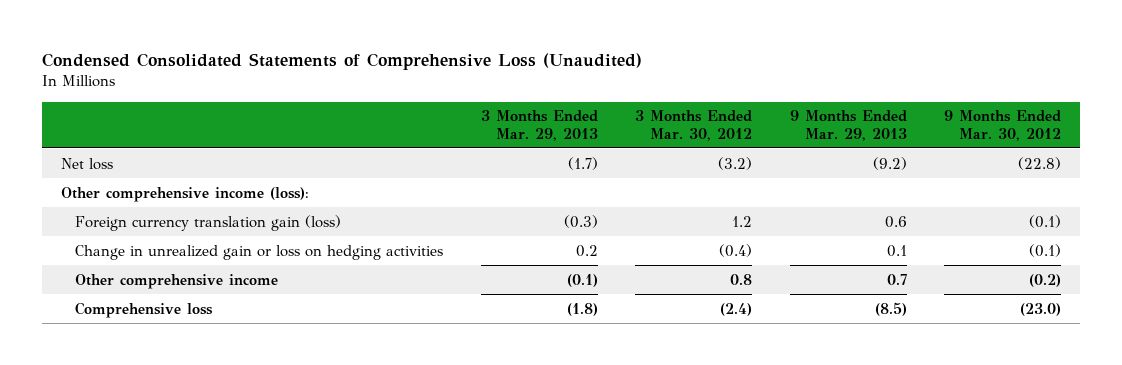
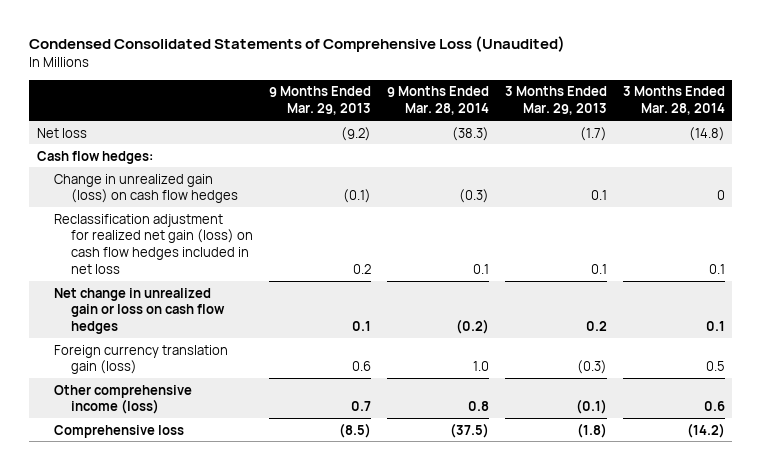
- | 3 Months Ended Mar. 29, 2013 | 3 Months Ended Mar. 30, 2012 | 9 Months Ended Mar. 29, 2013 | 9 Months Ended Mar. 30, 2012
+ | 9 Months Ended Mar. 29, 2013 | 9 Months Ended Mar. 28, 2014 | 3 Months Ended Mar. 29, 2013 | 3 Months Ended Mar. 28, 2014
- Other comprehensive income (loss):
+ Cash flow hedges:
+ Change in unrealized gain (loss) on cash flow hedges | (0.1) | (0.3) | 0.1 | 0
+ Reclassification adjustment for realized net gain (loss) on cash flow hedges included in net loss | 0.2 | 0.1 | 0.1 | 0.1
+ Net change in unrealized gain or loss on cash flow hedges | 0.1 | (0.2) | 0.2 | 0.1
- Change in unrealized gain or loss on hedging activities | 0.2 | (0.4) | 0.1 | (0.1)
- Other comprehensive income | (0.1) | 0.8 | 0.7 | (0.2)
+ Other comprehensive income (loss) | 0.7 | 0.8 | (0.1) | 0.6

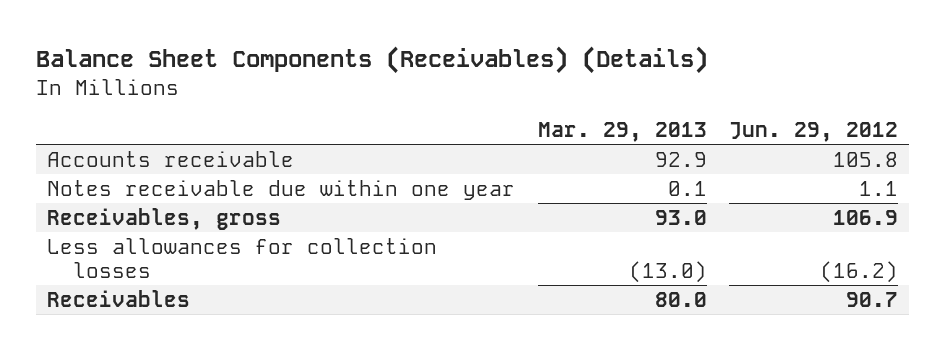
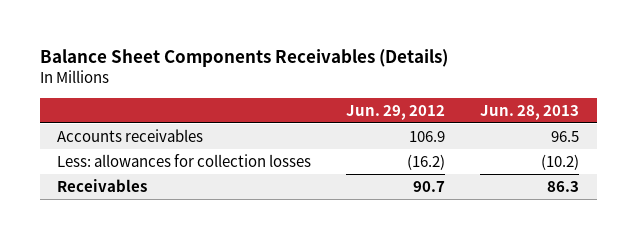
- Balance Sheet Components (Receivables) (Details)
+ Balance Sheet Components Receivables (Details)
- | Mar. 29, 2013 | Jun. 29, 2012
+ | Jun. 29, 2012 | Jun. 28, 2013
- Accounts receivable | 92.9 | 105.8
- Notes receivable due within one year | 0.1 | 1.1
- Receivables, gross | 93.0 | 106.9
- Less allowances for collection losses | (13.0) | (16.2)
+ Accounts receivables | 106.9 | 96.5
+ Less: allowances for collection losses | (16.2) | (10.2)

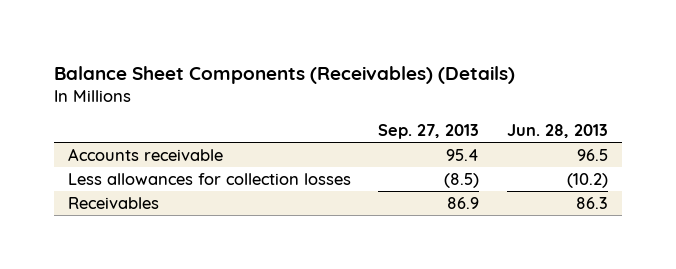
- Balance Sheet Components Receivables (Details)
+ Balance Sheet Components (Receivables) (Details)
- | Jun. 29, 2012 | Jun. 28, 2013
+ | Sep. 27, 2013 | Jun. 28, 2013
- Accounts receivables | 106.9 | 96.5
- Less: allowances for collection losses | (16.2) | (10.2)
+ Accounts receivable | 95.4 | 96.5
+ Less allowances for collection losses | (8.5) | (10.2)

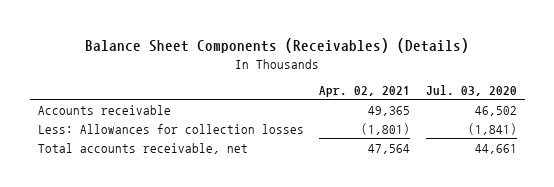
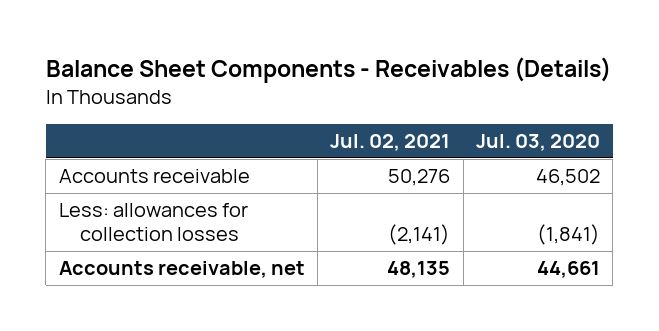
- Balance Sheet Components (Receivables) (Details)
+ Balance Sheet Components - Receivables (Details)
- | Apr. 02, 2021 | Jul. 03, 2020
+ | Jul. 02, 2021 | Jul. 03, 2020
- Less: Allowances for collection losses | (1,801) | (1,841)
- Total accounts receivable, net | 47,564 | 44,661
+ Less: allowances for collection losses | (2,141) | (1,841)
+ Accounts receivable, net | 48,135 | 44,661

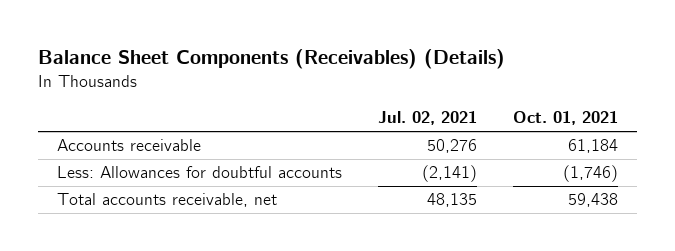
- Balance Sheet Components - Receivables (Details)
+ Balance Sheet Components (Receivables) (Details)
- | Jul. 02, 2021 | Jul. 03, 2020
+ | Jul. 02, 2021 | Oct. 01, 2021
- Less: allowances for collection losses | (2,141) | (1,841)
- Accounts receivable, net | 48,135 | 44,661
+ Less: Allowances for doubtful accounts | (2,141) | (1,746)
+ Total accounts receivable, net | 48,135 | 59,438

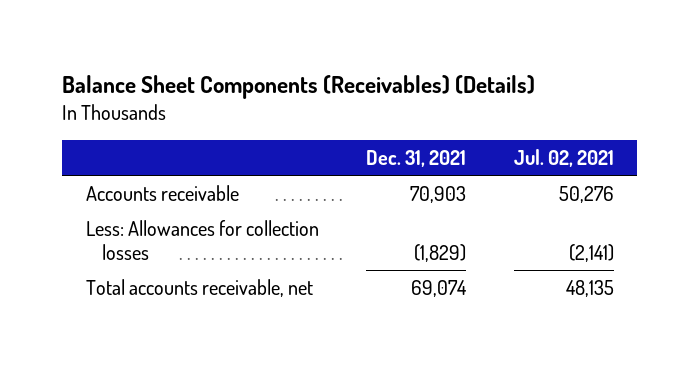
- | Jul. 02, 2021 | Oct. 01, 2021
+ | Dec. 31, 2021 | Jul. 02, 2021
- Less: Allowances for doubtful accounts | (2,141) | (1,746)
+ Less: Allowances for collection losses | (1,829) | (2,141)

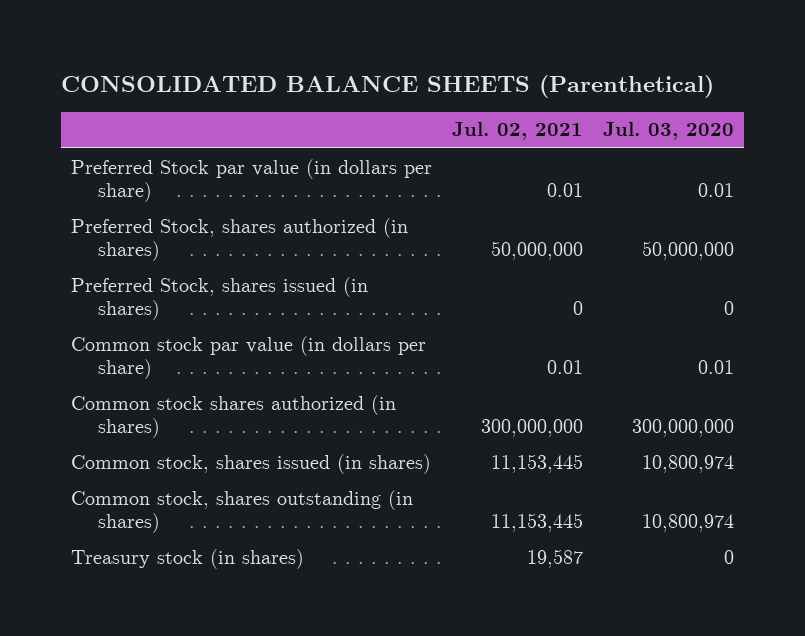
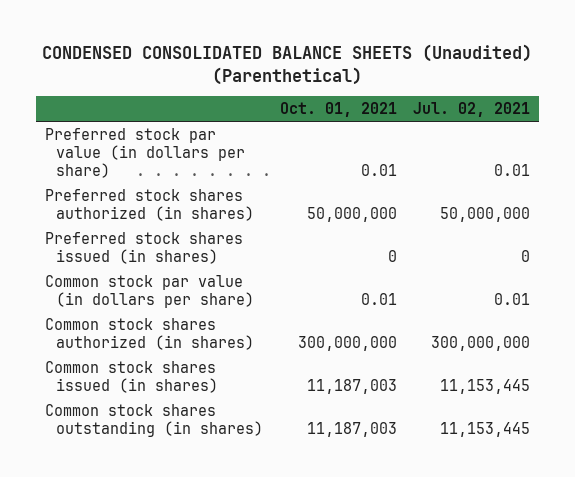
- CONSOLIDATED BALANCE SHEETS (Parenthetical)
+ CONDENSED CONSOLIDATED BALANCE SHEETS (Unaudited) (Parenthetical)
- | Jul. 02, 2021 | Jul. 03, 2020
+ | Oct. 01, 2021 | Jul. 02, 2021
- Preferred Stock par value (in dollars per share) | 0.01 | 0.01
- Preferred Stock, shares authorized (in shares) | 50,000,000 | 50,000,000
- Preferred Stock, shares issued (in shares) | 0 | 0
+ Preferred stock par value (in dollars per share) | 0.01 | 0.01
+ Preferred stock shares authorized (in shares) | 50,000,000 | 50,000,000
+ Preferred stock shares issued (in shares) | 0 | 0
- Common stock, shares issued (in shares) | 11,153,445 | 10,800,974
- Common stock, shares outstanding (in shares) | 11,153,445 | 10,800,974
- Treasury stock (in shares) | 19,587 | 0
+ Common stock shares issued (in shares) | 11,187,003 | 11,153,445
+ Common stock shares outstanding (in shares) | 11,187,003 | 11,153,445

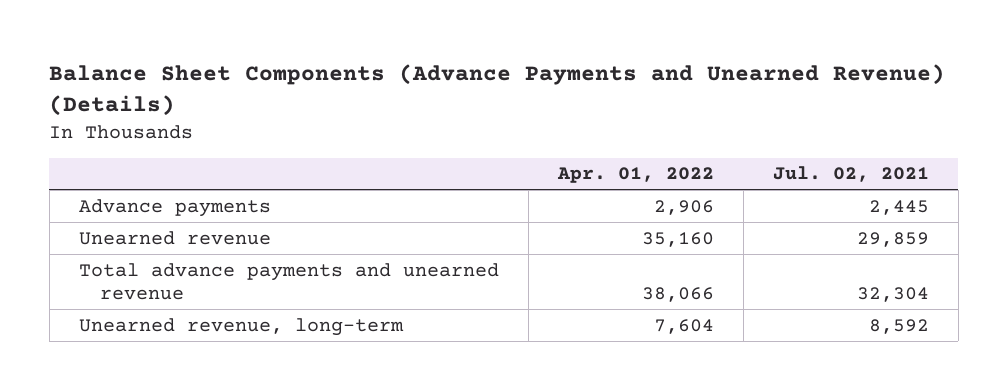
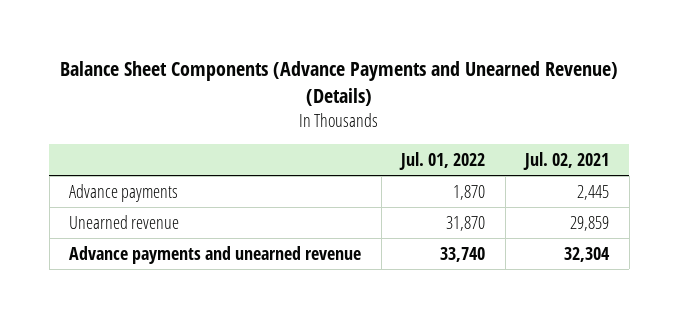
- | Apr. 01, 2022 | Jul. 02, 2021
+ | Jul. 01, 2022 | Jul. 02, 2021
- Total advance payments and unearned revenue | 38,066 | 32,304
- Unearned revenue, long-term | 7,604 | 8,592
+ Advance payments and unearned revenue | 33,740 | 32,304

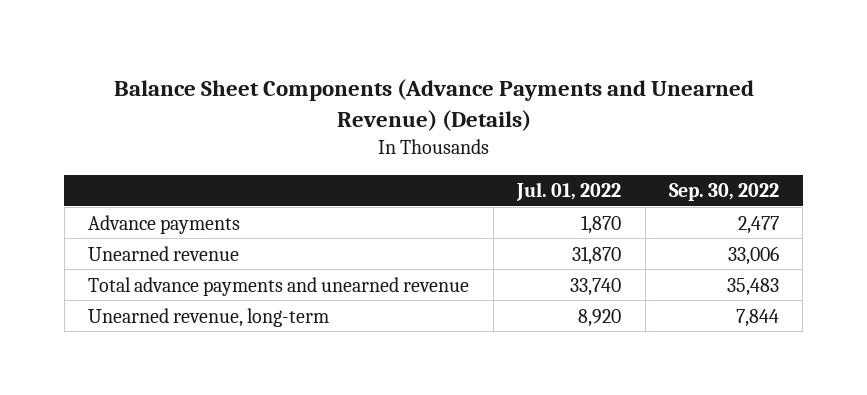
- | Jul. 01, 2022 | Jul. 02, 2021
+ | Jul. 01, 2022 | Sep. 30, 2022
- Advance payments and unearned revenue | 33,740 | 32,304
+ Total advance payments and unearned revenue | 33,740 | 35,483
+ Unearned revenue, long-term | 8,920 | 7,844

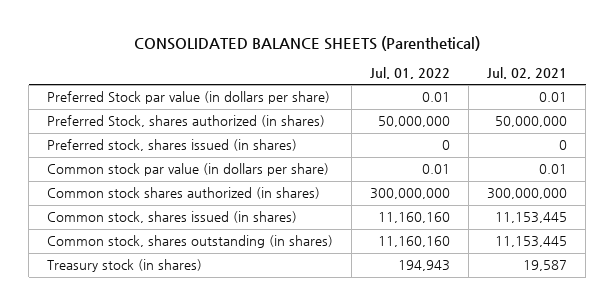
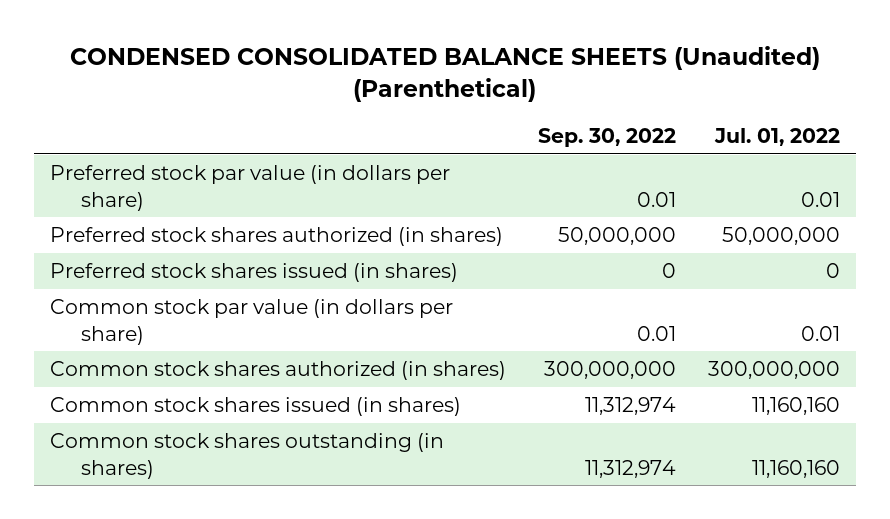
- CONSOLIDATED BALANCE SHEETS (Parenthetical)
+ CONDENSED CONSOLIDATED BALANCE SHEETS (Unaudited) (Parenthetical)
- | Jul. 01, 2022 | Jul. 02, 2021
+ | Sep. 30, 2022 | Jul. 01, 2022
- Preferred Stock par value (in dollars per share) | 0.01 | 0.01
- Preferred Stock, shares authorized (in shares) | 50,000,000 | 50,000,000
- Preferred stock, shares issued (in shares) | 0 | 0
+ Preferred stock par value (in dollars per share) | 0.01 | 0.01
+ Preferred stock shares authorized (in shares) | 50,000,000 | 50,000,000
+ Preferred stock shares issued (in shares) | 0 | 0
- Common stock, shares issued (in shares) | 11,160,160 | 11,153,445
- Common stock, shares outstanding (in shares) | 11,160,160 | 11,153,445
- Treasury stock (in shares) | 194,943 | 19,587
+ Common stock shares issued (in shares) | 11,312,974 | 11,160,160
+ Common stock shares outstanding (in shares) | 11,312,974 | 11,160,160

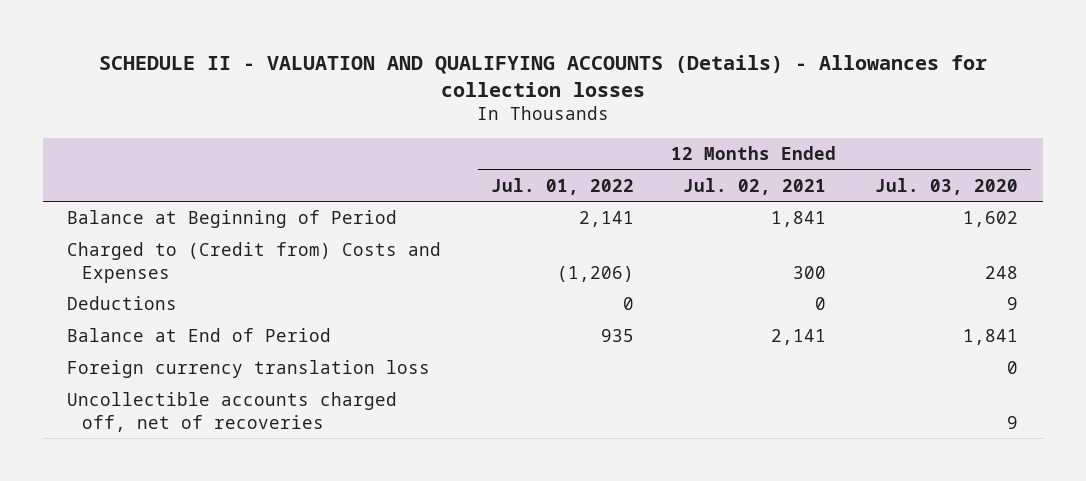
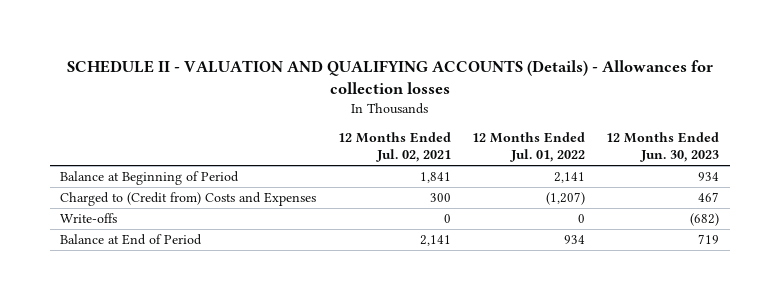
- | 12 Months Ended Jul. 01, 2022 | 12 Months Ended Jul. 02, 2021 | 12 Months Ended Jul. 03, 2020
+ | 12 Months Ended Jul. 02, 2021 | 12 Months Ended Jul. 01, 2022 | 12 Months Ended Jun. 30, 2023
- Charged to (Credit from) Costs and Expenses | (1,206) | 300 | 248
- Deductions | 0 | 0 | 9
- Balance at End of Period | 935 | 2,141 | 1,841
- Foreign currency translation loss | | | 0
- Uncollectible accounts charged off, net of recoveries | | | 9
+ Charged to (Credit from) Costs and Expenses | 300 | (1,207) | 467
+ Write-offs | 0 | 0 | (682)
+ Balance at End of Period | 2,141 | 934 | 719

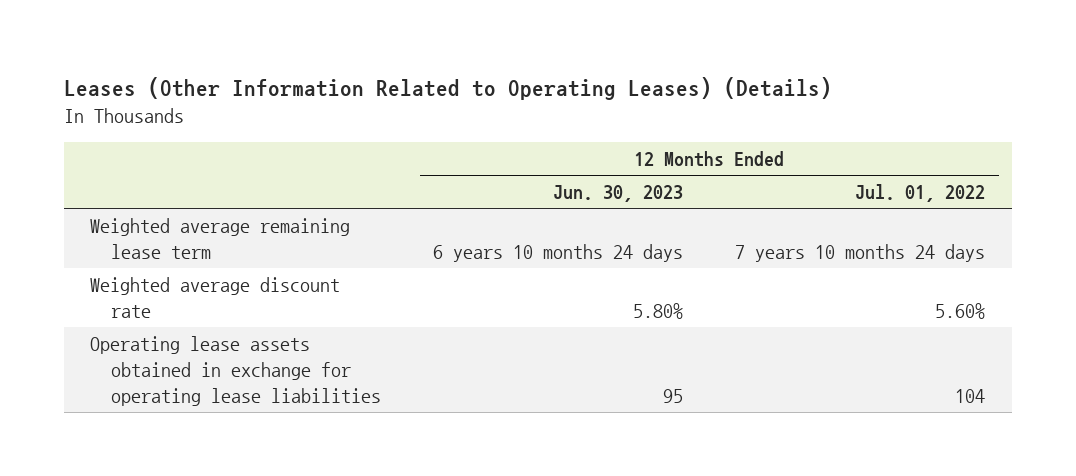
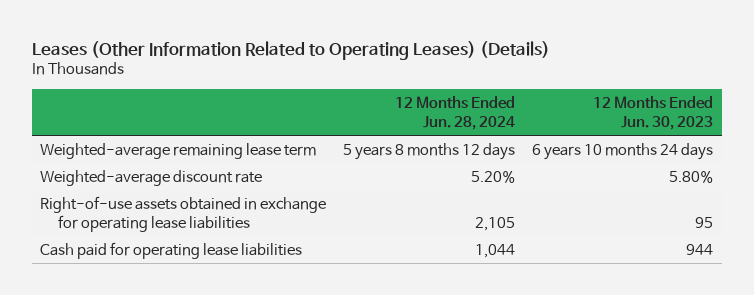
- | 12 Months Ended Jun. 30, 2023 | 12 Months Ended Jul. 01, 2022
+ | 12 Months Ended Jun. 28, 2024 | 12 Months Ended Jun. 30, 2023
- Weighted average remaining lease term | 6 years 10 months 24 days | 7 years 10 months 24 days
- Weighted average discount rate | 5.80% | 5.60%
- Operating lease assets obtained in exchange for operating lease liabilities | 95 | 104
+ Weighted-average remaining lease term | 5 years 8 months 12 days | 6 years 10 months 24 days
+ Weighted-average discount rate | 5.20% | 5.80%
+ Right-of-use assets obtained in exchange for operating lease liabilities | 2,105 | 95
+ Cash paid for operating lease liabilities | 1,044 | 944

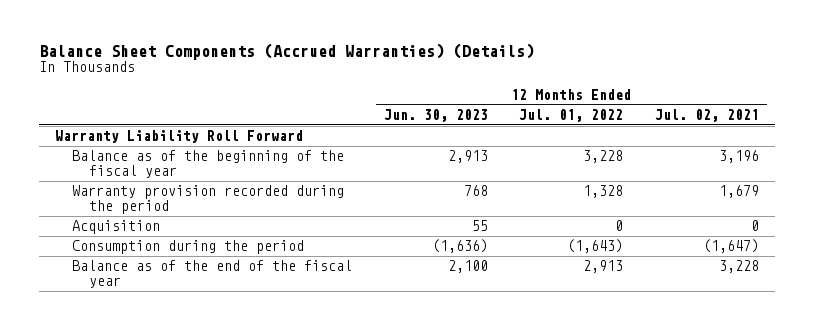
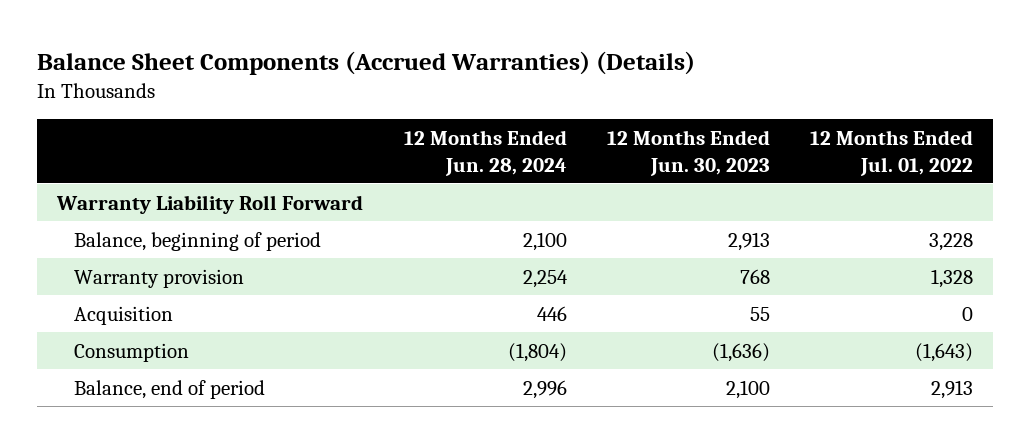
- | 12 Months Ended Jun. 30, 2023 | 12 Months Ended Jul. 01, 2022 | 12 Months Ended Jul. 02, 2021
+ | 12 Months Ended Jun. 28, 2024 | 12 Months Ended Jun. 30, 2023 | 12 Months Ended Jul. 01, 2022
- Balance as of the beginning of the fiscal year | 2,913 | 3,228 | 3,196
- Warranty provision recorded during the period | 768 | 1,328 | 1,679
+ Balance, beginning of period | 2,100 | 2,913 | 3,228
+ Warranty provision | 2,254 | 768 | 1,328
- Consumption during the period | (1,636) | (1,643) | (1,647)
- Balance as of the end of the fiscal year | 2,100 | 2,913 | 3,228
+ Consumption | (1,804) | (1,636) | (1,643)
+ Balance, end of period | 2,996 | 2,100 | 2,913

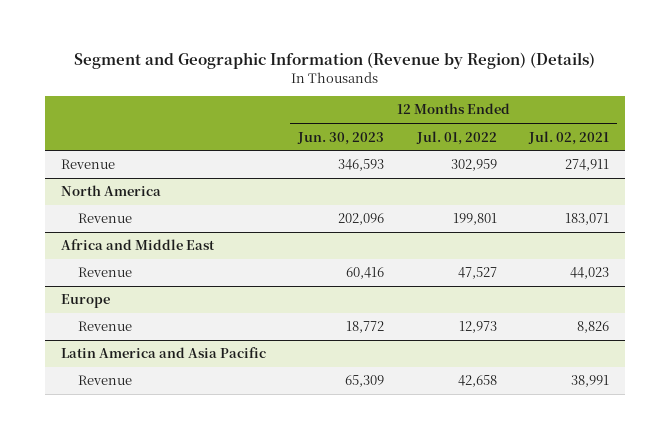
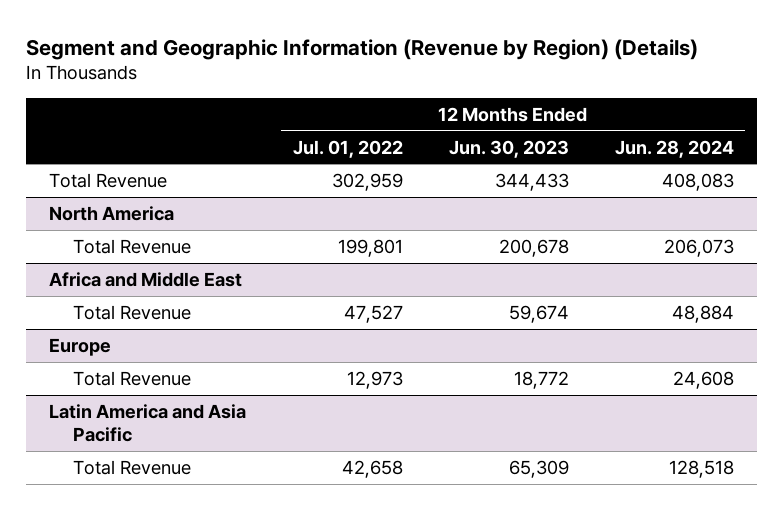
- | 12 Months Ended Jun. 30, 2023 | 12 Months Ended Jul. 01, 2022 | 12 Months Ended Jul. 02, 2021
+ | 12 Months Ended Jul. 01, 2022 | 12 Months Ended Jun. 30, 2023 | 12 Months Ended Jun. 28, 2024
- Revenue | 346,593 | 302,959 | 274,911
+ Total Revenue | 302,959 | 344,433 | 408,083
@ North America
- Revenue | 202,096 | 199,801 | 183,071
+ Total Revenue | 199,801 | 200,678 | 206,073
@ Africa and Middle East
- Revenue | 60,416 | 47,527 | 44,023
+ Total Revenue | 47,527 | 59,674 | 48,884
@ Europe
- Revenue | 18,772 | 12,973 | 8,826
+ Total Revenue | 12,973 | 18,772 | 24,608
@ Latin America and Asia Pacific
- Revenue | 65,309 | 42,658 | 38,991
+ Total Revenue | 42,658 | 65,309 | 128,518

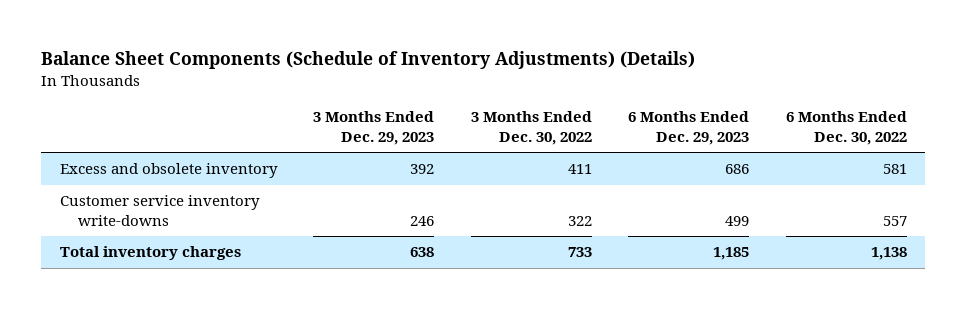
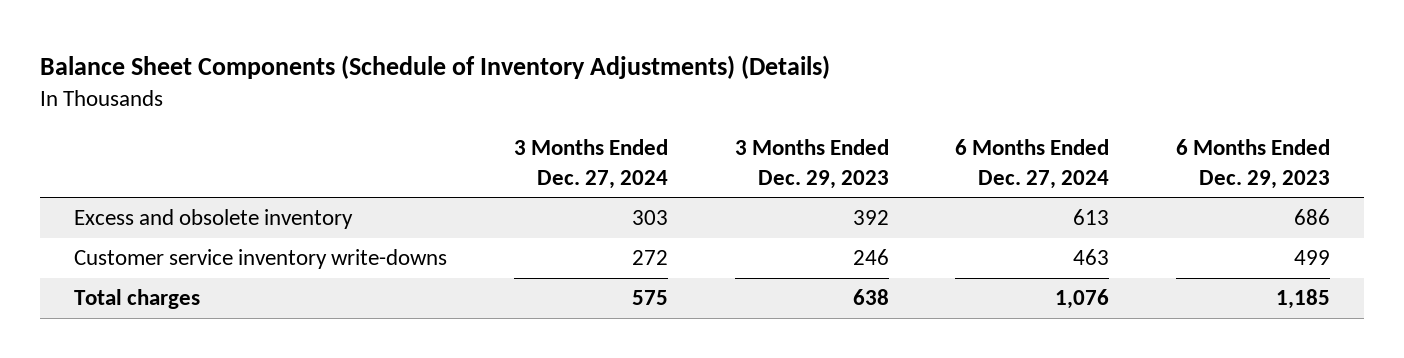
- | 3 Months Ended Dec. 29, 2023 | 3 Months Ended Dec. 30, 2022 | 6 Months Ended Dec. 29, 2023 | 6 Months Ended Dec. 30, 2022
+ | 3 Months Ended Dec. 27, 2024 | 3 Months Ended Dec. 29, 2023 | 6 Months Ended Dec. 27, 2024 | 6 Months Ended Dec. 29, 2023
- Total inventory charges | 638 | 733 | 1,185 | 1,138
+ Total charges | 575 | 638 | 1,076 | 1,185

